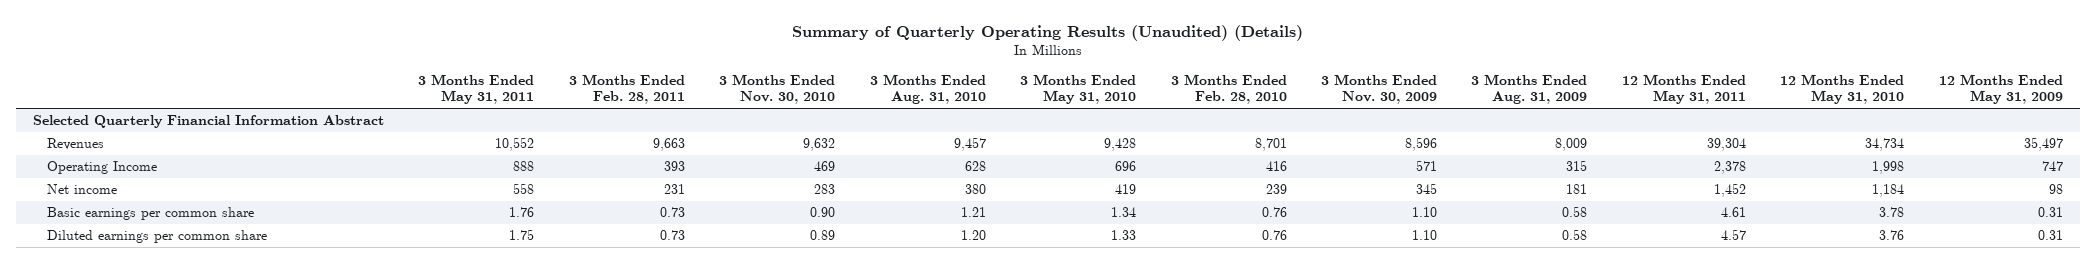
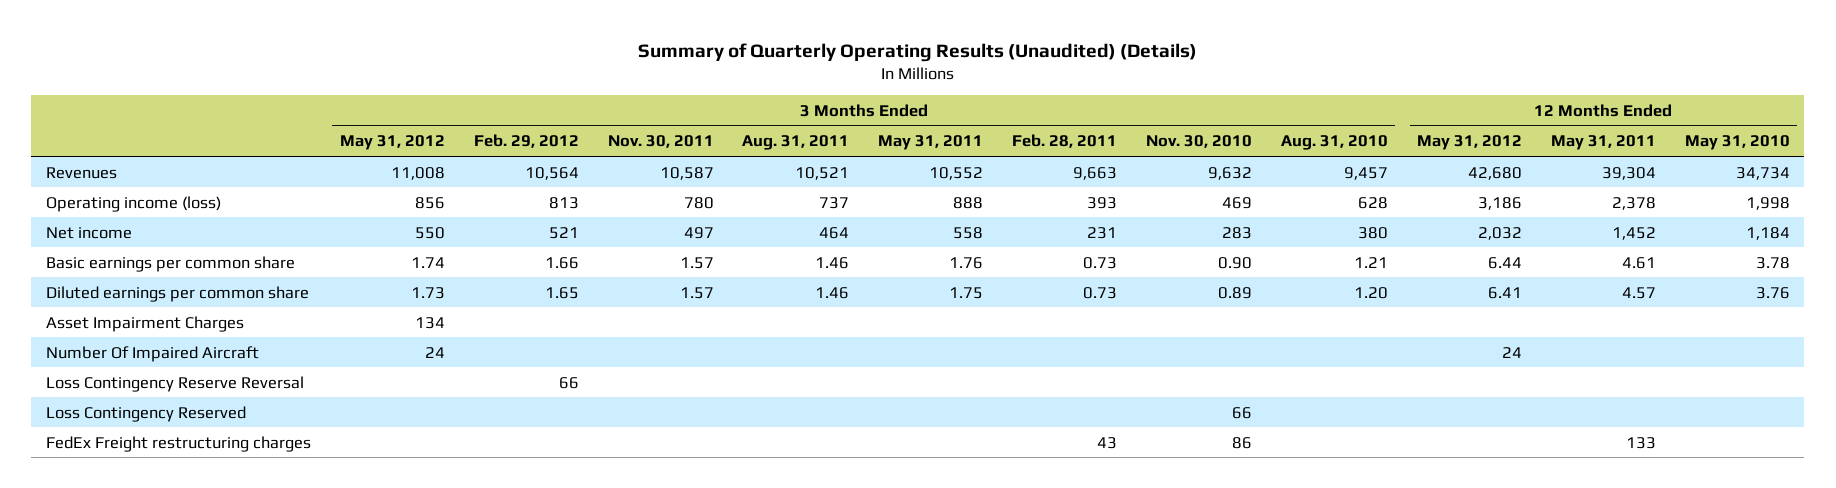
- | 3 Months Ended May 31, 2011 | 3 Months Ended Feb. 28, 2011 | 3 Months Ended Nov. 30, 2010 | 3 Months Ended Aug. 31, 2010 | 3 Months Ended May 31, 2010 | 3 Months Ended Feb. 28, 2010 | 3 Months Ended Nov. 30, 2009 | 3 Months Ended Aug. 31, 2009 | 12 Months Ended May 31, 2011 | 12 Months Ended May 31, 2010 | 12 Months Ended May 31, 2009
+ | 3 Months Ended May 31, 2012 | 3 Months Ended Feb. 29, 2012 | 3 Months Ended Nov. 30, 2011 | 3 Months Ended Aug. 31, 2011 | 3 Months Ended May 31, 2011 | 3 Months Ended Feb. 28, 2011 | 3 Months Ended Nov. 30, 2010 | 3 Months Ended Aug. 31, 2010 | 12 Months Ended May 31, 2012 | 12 Months Ended May 31, 2011 | 12 Months Ended May 31, 2010
- Selected Quarterly Financial Information Abstract
- Operating Income | 888 | 393 | 469 | 628 | 696 | 416 | 571 | 315 | 2,378 | 1,998 | 747
+ Operating income (loss) | 856 | 813 | 780 | 737 | 888 | 393 | 469 | 628 | 3,186 | 2,378 | 1,998
+ Asset Impairment Charges | 134 | | | | | | | | | |
+ Number Of Impaired Aircraft | 24 | | | | | | | | 24 | |
+ Loss Contingency Reserve Reversal | | 66 | | | | | | | | |
+ Loss Contingency Reserved | | | | | | | 66 | | | |
+ FedEx Freight restructuring charges | | | | | | 43 | 86 | | | 133 |

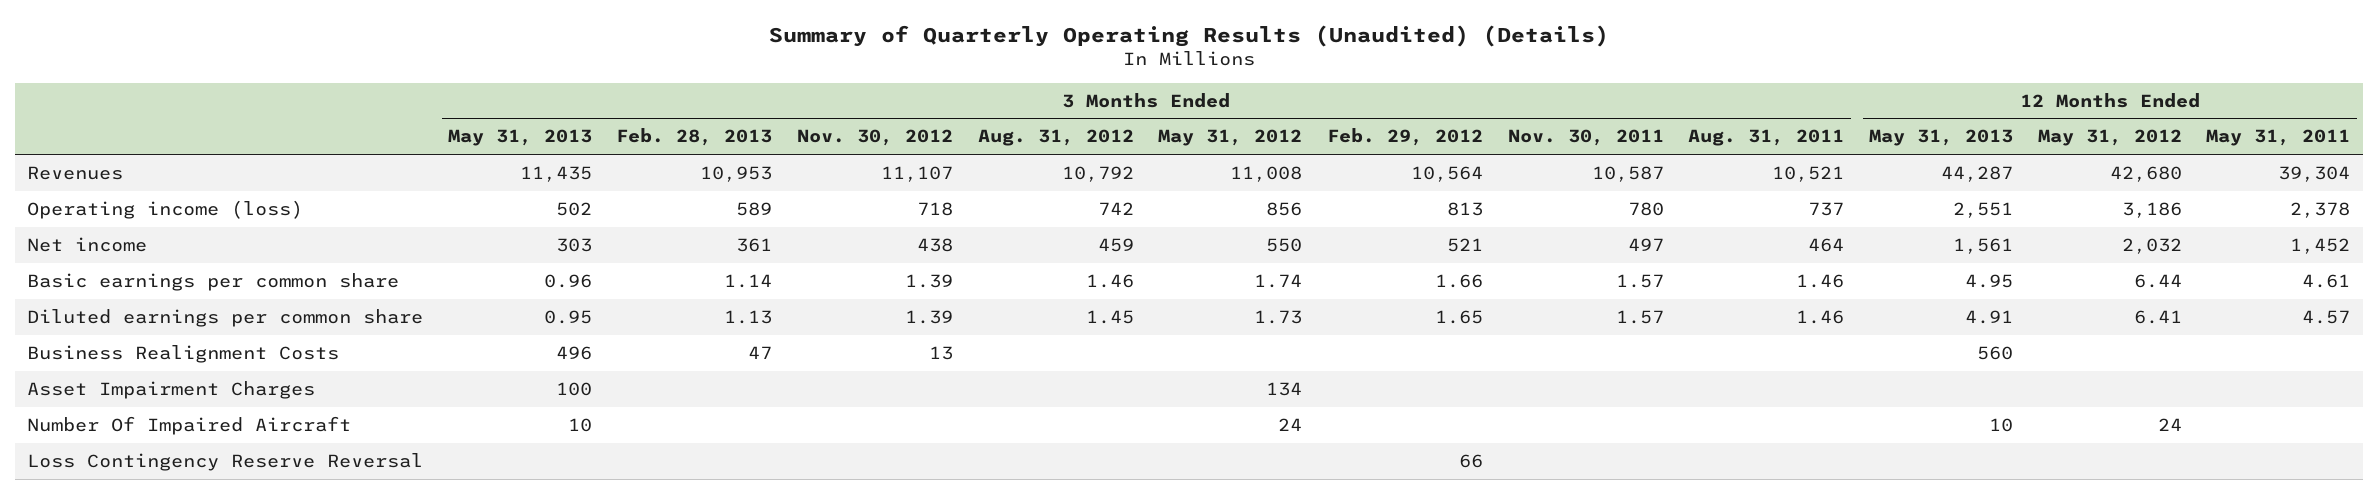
- | 3 Months Ended May 31, 2012 | 3 Months Ended Feb. 29, 2012 | 3 Months Ended Nov. 30, 2011 | 3 Months Ended Aug. 31, 2011 | 3 Months Ended May 31, 2011 | 3 Months Ended Feb. 28, 2011 | 3 Months Ended Nov. 30, 2010 | 3 Months Ended Aug. 31, 2010 | 12 Months Ended May 31, 2012 | 12 Months Ended May 31, 2011 | 12 Months Ended May 31, 2010
+ | 3 Months Ended May 31, 2013 | 3 Months Ended Feb. 28, 2013 | 3 Months Ended Nov. 30, 2012 | 3 Months Ended Aug. 31, 2012 | 3 Months Ended May 31, 2012 | 3 Months Ended Feb. 29, 2012 | 3 Months Ended Nov. 30, 2011 | 3 Months Ended Aug. 31, 2011 | 12 Months Ended May 31, 2013 | 12 Months Ended May 31, 2012 | 12 Months Ended May 31, 2011
+ Business Realignment Costs | 496 | 47 | 13 | | | | | | 560 | |
- Loss Contingency Reserved | | | | | | | 66 | | | |
- FedEx Freight restructuring charges | | | | | | 43 | 86 | | | 133 |

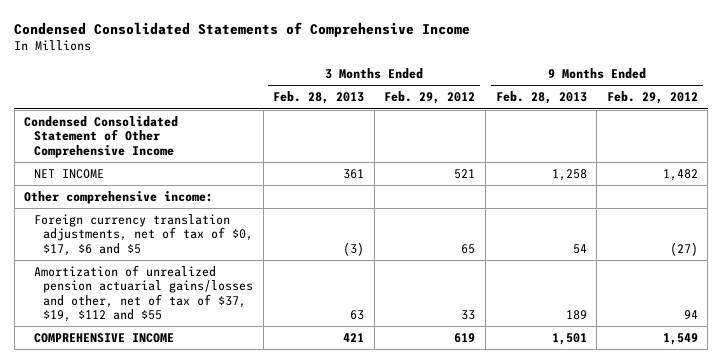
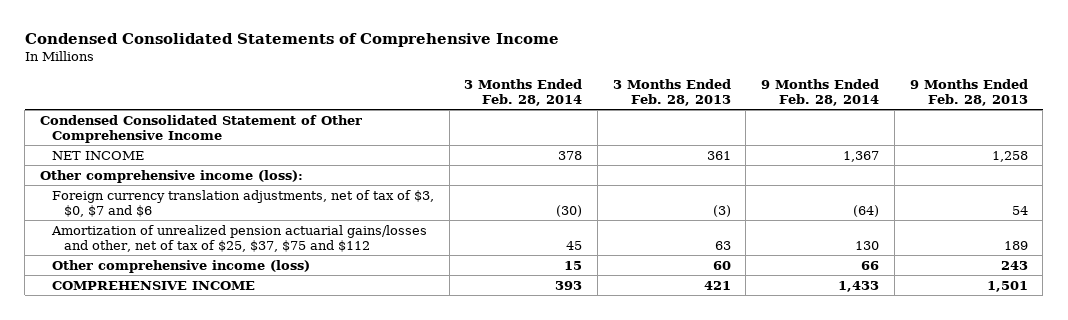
- | 3 Months Ended Feb. 28, 2013 | 3 Months Ended Feb. 29, 2012 | 9 Months Ended Feb. 28, 2013 | 9 Months Ended Feb. 29, 2012
+ | 3 Months Ended Feb. 28, 2014 | 3 Months Ended Feb. 28, 2013 | 9 Months Ended Feb. 28, 2014 | 9 Months Ended Feb. 28, 2013
- Other comprehensive income:
- Foreign currency translation adjustments, net of tax of $0, $17, $6 and $5 | (3) | 65 | 54 | (27)
- Amortization of unrealized pension actuarial gains/losses and other, net of tax of $37, $19, $112 and $55 | 63 | 33 | 189 | 94
+ Other comprehensive income (loss):
+ Foreign currency translation adjustments, net of tax of $3, $0, $7 and $6 | (30) | (3) | (64) | 54
+ Amortization of unrealized pension actuarial gains/losses and other, net of tax of $25, $37, $75 and $112 | 45 | 63 | 130 | 189
+ Other comprehensive income (loss) | 15 | 60 | 66 | 243

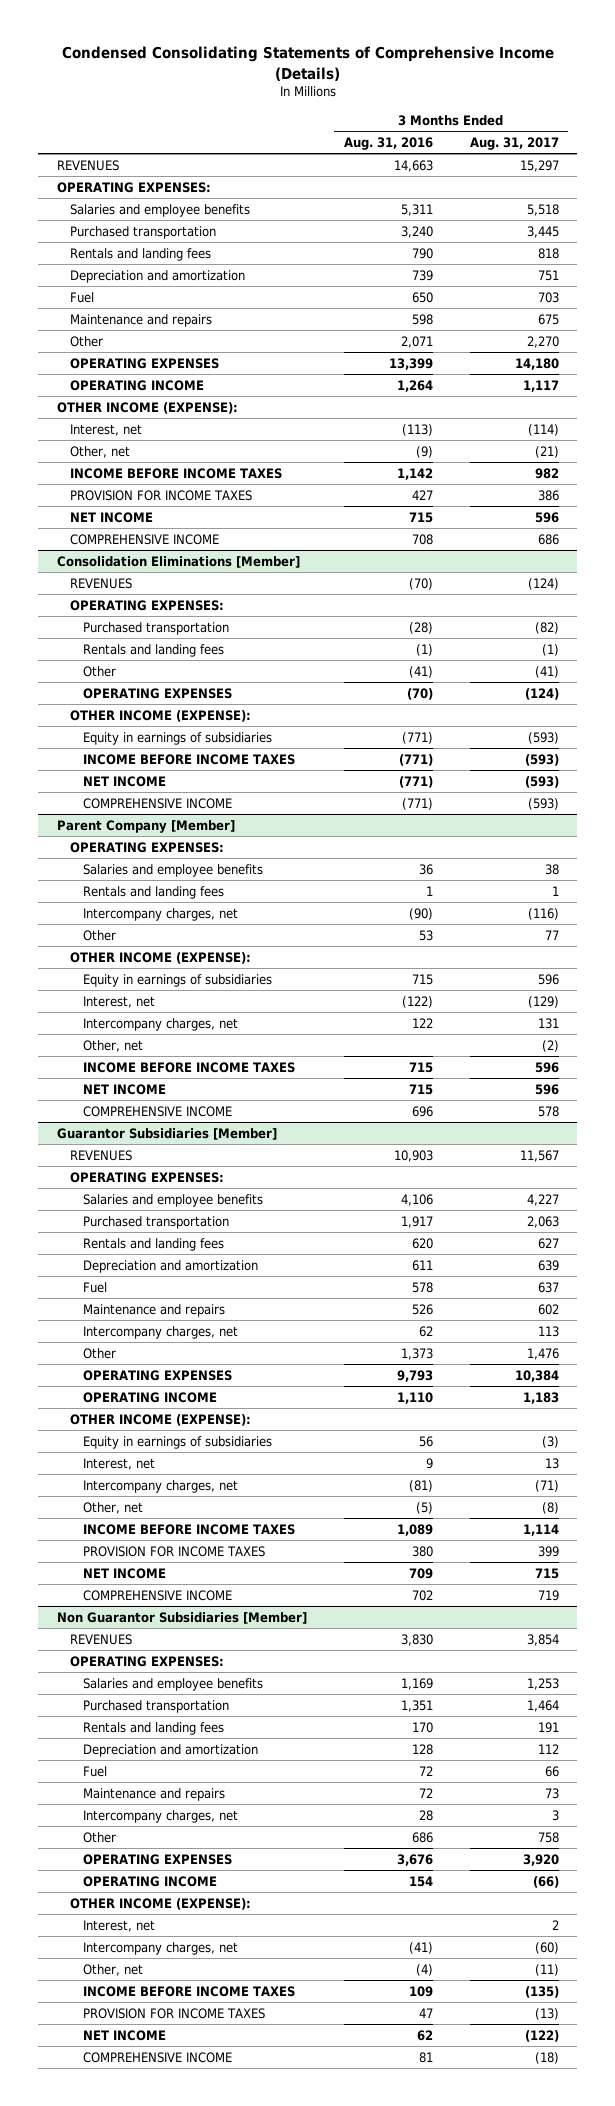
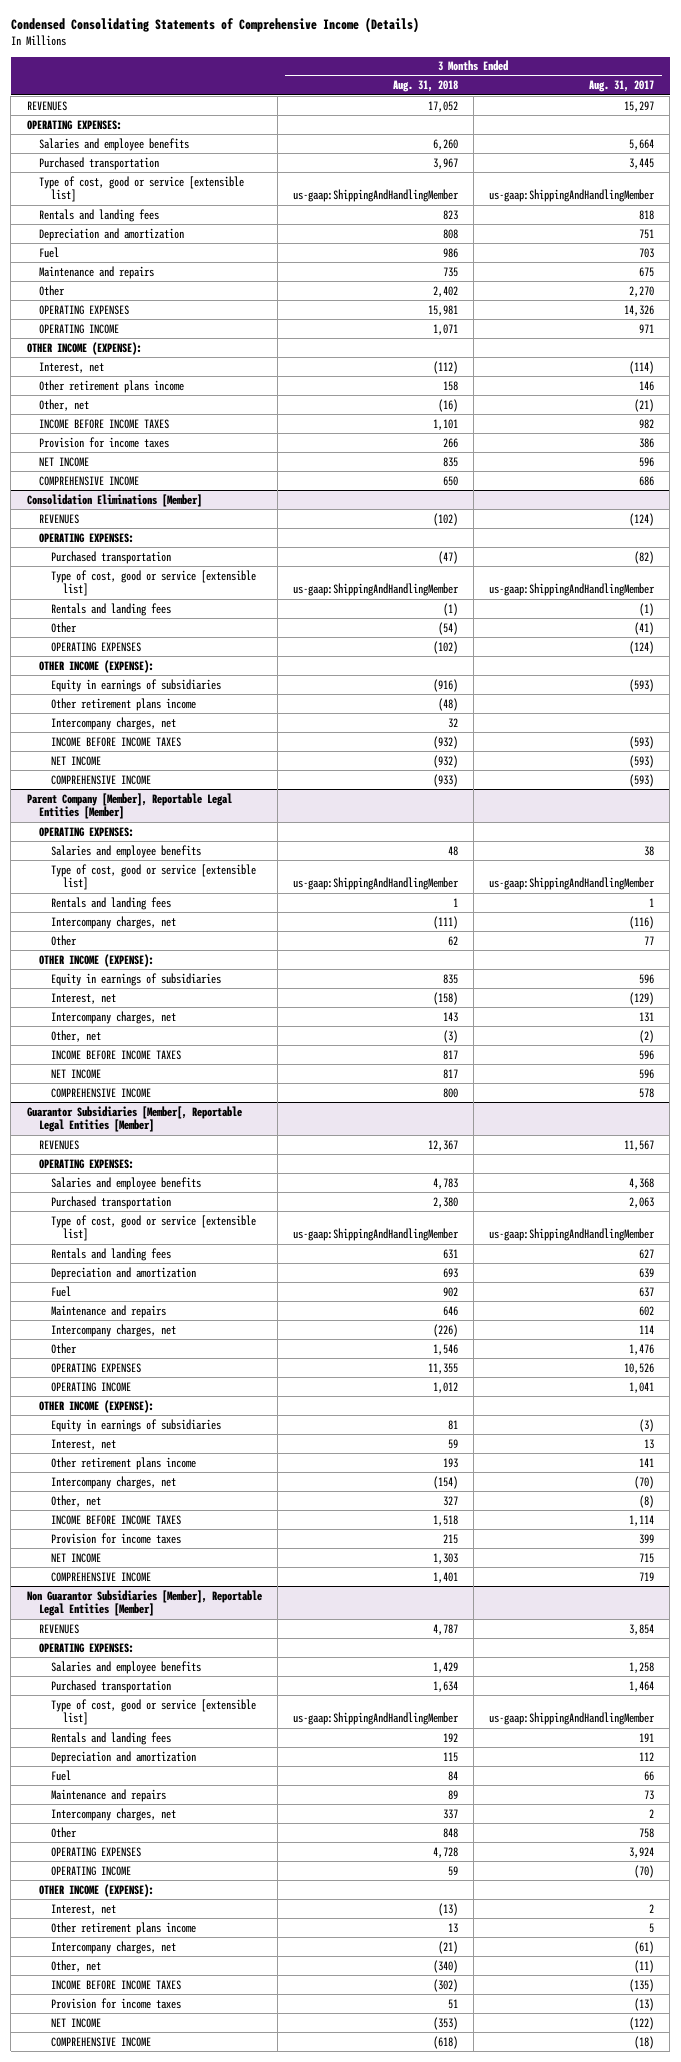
- | 3 Months Ended Aug. 31, 2016 | 3 Months Ended Aug. 31, 2017
+ | 3 Months Ended Aug. 31, 2018 | 3 Months Ended Aug. 31, 2017
- Salaries and employee benefits | 5,311 | 5,518
+ Salaries and employee benefits | 6,260 | 5,664
+ Type of cost, good or service [extensible list] | us-gaap:ShippingAndHandlingMember | us-gaap:ShippingAndHandlingMember
- OPERATING EXPENSES | 13,399 | 14,180
- OPERATING INCOME | 1,264 | 1,117
+ OPERATING EXPENSES | 15,981 | 14,326
+ OPERATING INCOME | 1,071 | 971
+ Other retirement plans income | 158 | 146
- PROVISION FOR INCOME TAXES | 427 | 386
+ Provision for income taxes | 266 | 386
@ Consolidation Eliminations [Member]
+ Type of cost, good or service [extensible list] | us-gaap:ShippingAndHandlingMember | us-gaap:ShippingAndHandlingMember
+ Other retirement plans income | (48) |
+ Intercompany charges, net | 32 |
- Parent Company [Member]
+ Parent Company [Member], Reportable Legal Entities [Member]
+ Type of cost, good or service [extensible list] | us-gaap:ShippingAndHandlingMember | us-gaap:ShippingAndHandlingMember
- Guarantor Subsidiaries [Member]
+ Guarantor Subsidiaries [Member[, Reportable Legal Entities [Member]
- Salaries and employee benefits | 4,106 | 4,227
+ Salaries and employee benefits | 4,783 | 4,368
+ Type of cost, good or service [extensible list] | us-gaap:ShippingAndHandlingMember | us-gaap:ShippingAndHandlingMember
- Intercompany charges, net | 62 | 113
+ Intercompany charges, net | (226) | 114
- OPERATING EXPENSES | 9,793 | 10,384
- OPERATING INCOME | 1,110 | 1,183
+ OPERATING EXPENSES | 11,355 | 10,526
+ OPERATING INCOME | 1,012 | 1,041
- Intercompany charges, net | (81) | (71)
+ Other retirement plans income | 193 | 141
+ Intercompany charges, net | (154) | (70)
- PROVISION FOR INCOME TAXES | 380 | 399
+ Provision for income taxes | 215 | 399
- Non Guarantor Subsidiaries [Member]
+ Non Guarantor Subsidiaries [Member], Reportable Legal Entities [Member]
- Salaries and employee benefits | 1,169 | 1,253
+ Salaries and employee benefits | 1,429 | 1,258
+ Type of cost, good or service [extensible list] | us-gaap:ShippingAndHandlingMember | us-gaap:ShippingAndHandlingMember
- Intercompany charges, net | 28 | 3
+ Intercompany charges, net | 337 | 2
- OPERATING EXPENSES | 3,676 | 3,920
- OPERATING INCOME | 154 | (66)
+ OPERATING EXPENSES | 4,728 | 3,924
+ OPERATING INCOME | 59 | (70)
- Intercompany charges, net | (41) | (60)
+ Other retirement plans income | 13 | 5
+ Intercompany charges, net | (21) | (61)
- PROVISION FOR INCOME TAXES | 47 | (13)
+ Provision for income taxes | 51 | (13)

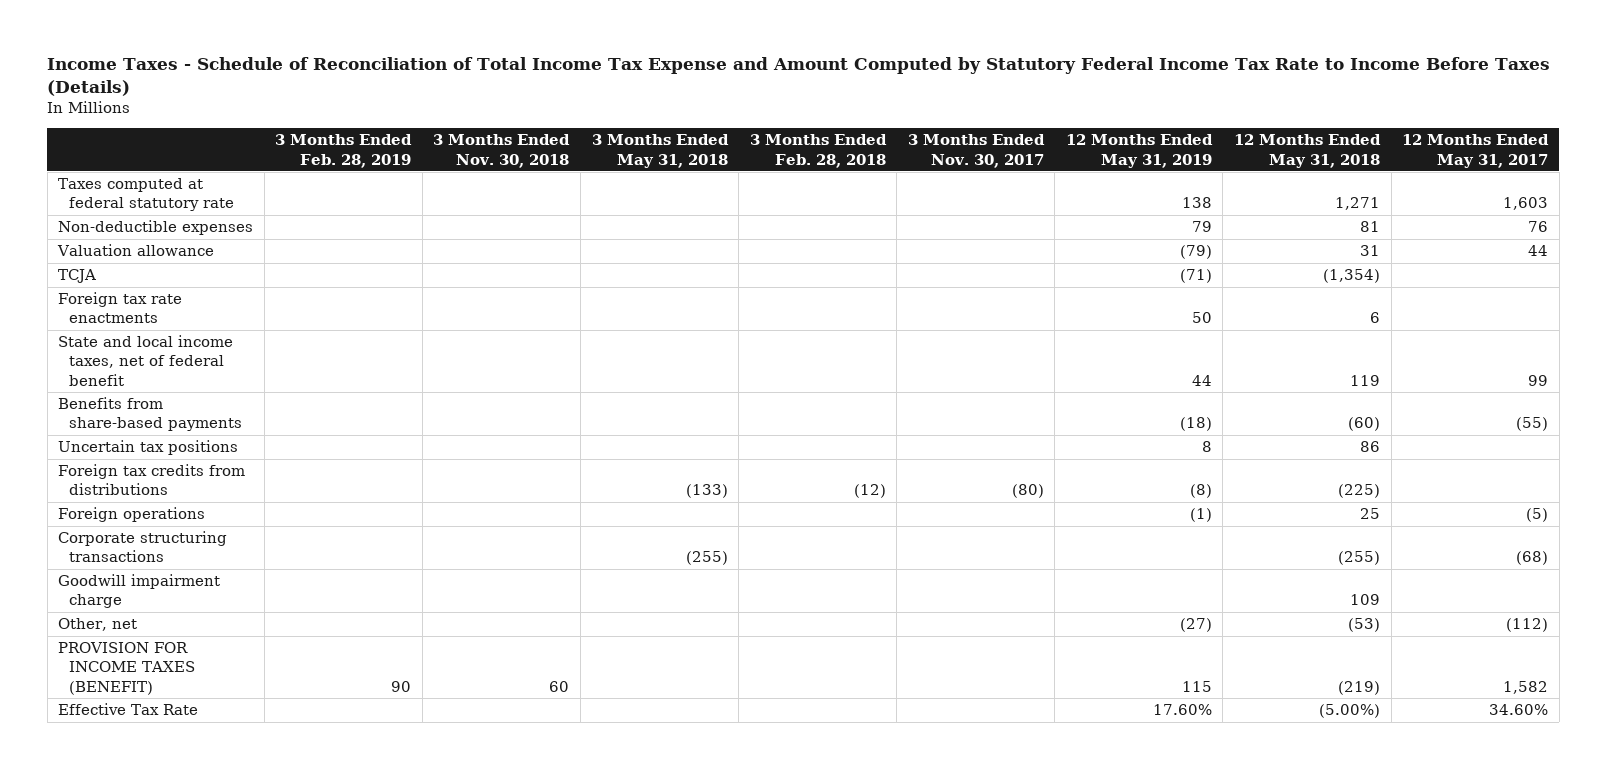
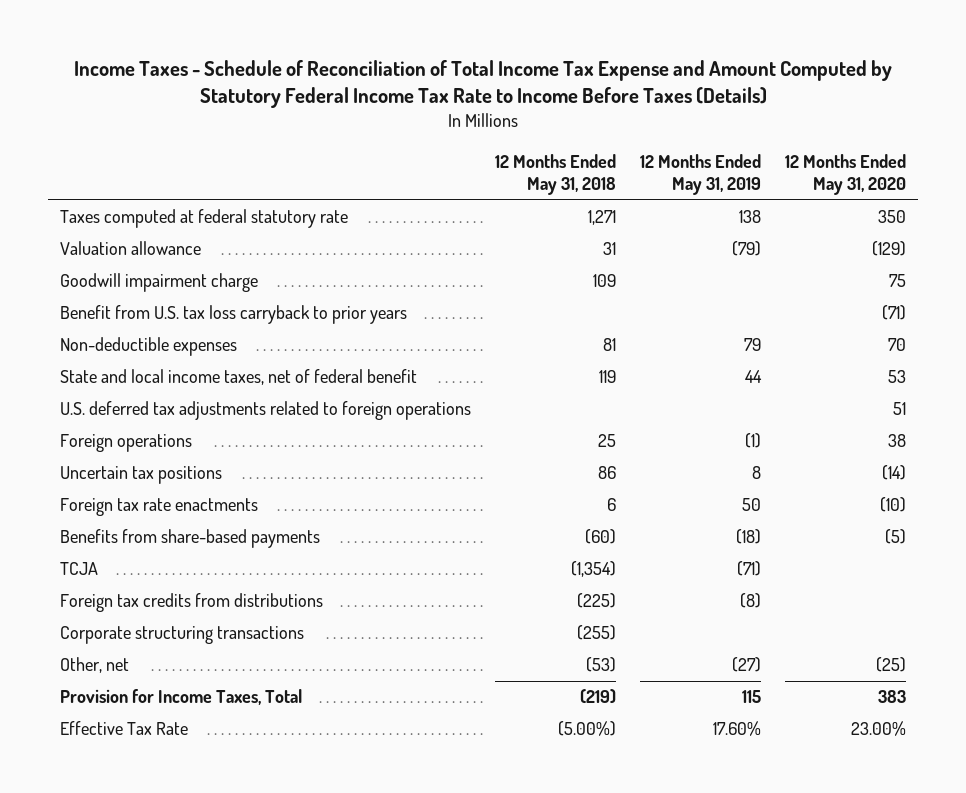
- | 3 Months Ended Feb. 28, 2019 | 3 Months Ended Nov. 30, 2018 | 3 Months Ended May 31, 2018 | 3 Months Ended Feb. 28, 2018 | 3 Months Ended Nov. 30, 2017 | 12 Months Ended May 31, 2019 | 12 Months Ended May 31, 2018 | 12 Months Ended May 31, 2017
+ | 12 Months Ended May 31, 2018 | 12 Months Ended May 31, 2019 | 12 Months Ended May 31, 2020
moved up: Goodwill impairment charge | 109 | | 75
+ Benefit from U.S. tax loss carryback to prior years | | | (71)
moved down: Non-deductible expenses | 81 | 79 | 70
+ U.S. deferred tax adjustments related to foreign operations | | | 51
moved up: Foreign operations | 25 | (1) | 38
moved down: Foreign tax rate enactments | 6 | 50 | (10)
moved down: Benefits from share-based payments | (60) | (18) | (5)
moved down: TCJA | (1,354) | (71) |
- PROVISION FOR INCOME TAXES (BENEFIT) | 90 | 60 | | | | 115 | (219) | 1,582
+ Provision for Income Taxes, Total | (219) | 115 | 383

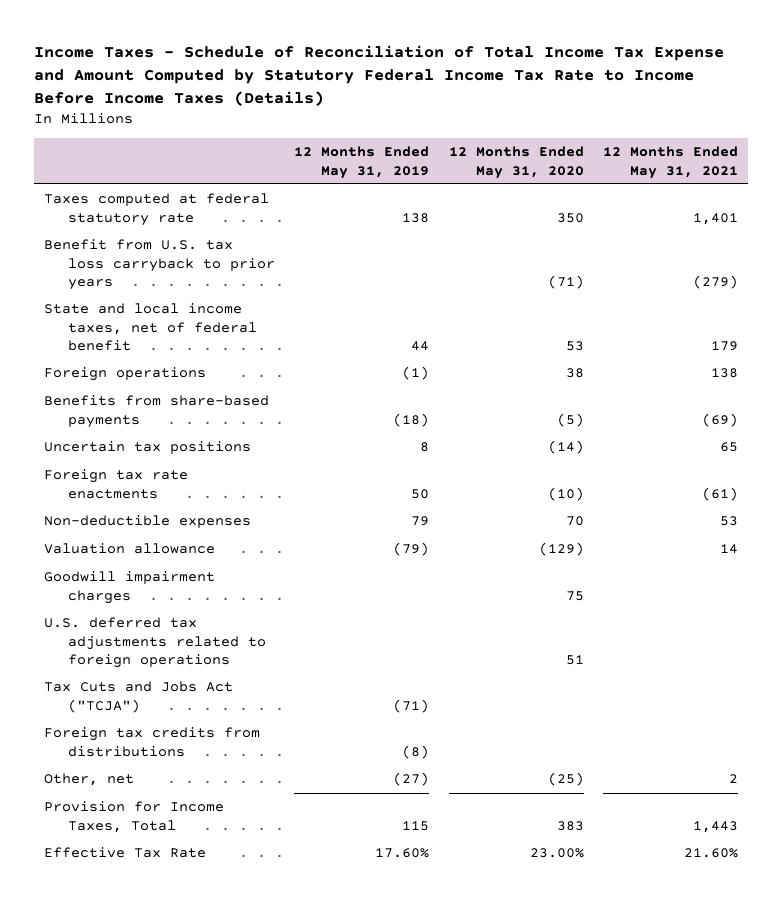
- Income Taxes - Schedule of Reconciliation of Total Income Tax Expense and Amount Computed by Statutory Federal Income Tax Rate to Income Before Taxes (Details)
+ Income Taxes - Schedule of Reconciliation of Total Income Tax Expense and Amount Computed by Statutory Federal Income Tax Rate to Income Before Income Taxes (Details)
- | 12 Months Ended May 31, 2018 | 12 Months Ended May 31, 2019 | 12 Months Ended May 31, 2020
+ | 12 Months Ended May 31, 2019 | 12 Months Ended May 31, 2020 | 12 Months Ended May 31, 2021
- Goodwill impairment charge | 109 | | 75
moved up: Benefits from share-based payments | (18) | (5) | (69)
- TCJA | (1,354) | (71) |
moved down: Non-deductible expenses | 79 | 70 | 53
moved down: Valuation allowance | (79) | (129) | 14
+ Goodwill impairment charges | | 75 |
moved down: U.S. deferred tax adjustments related to foreign operations | | 51 |
+ Tax Cuts and Jobs Act ("TCJA") | (71) | |
- Corporate structuring transactions | (255) | |

